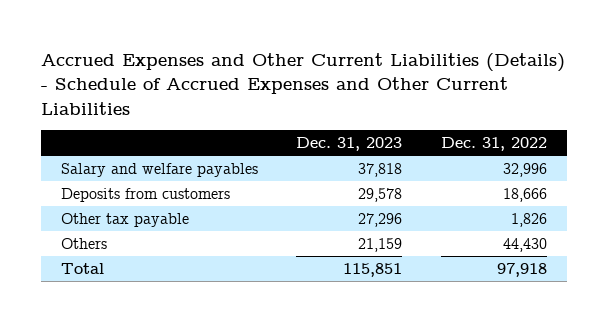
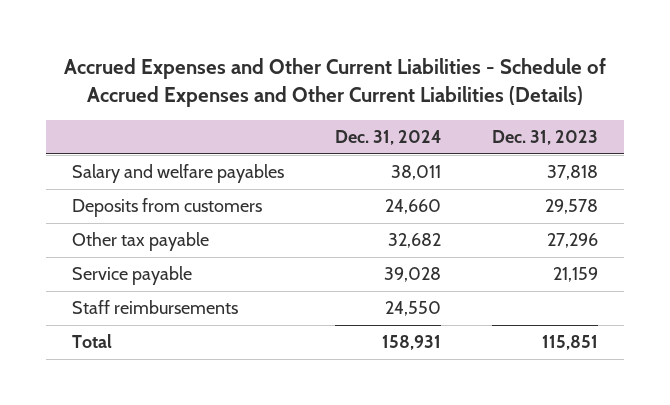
- Accrued Expenses and Other Current Liabilities (Details) - Schedule of Accrued Expenses and Other Current Liabilities
+ Accrued Expenses and Other Current Liabilities - Schedule of Accrued Expenses and Other Current Liabilities (Details)
- | Dec. 31, 2023 | Dec. 31, 2022
+ | Dec. 31, 2024 | Dec. 31, 2023
- Others | 21,159 | 44,430
+ Service payable | 39,028 | 21,159
+ Staff reimbursements | 24,550 |

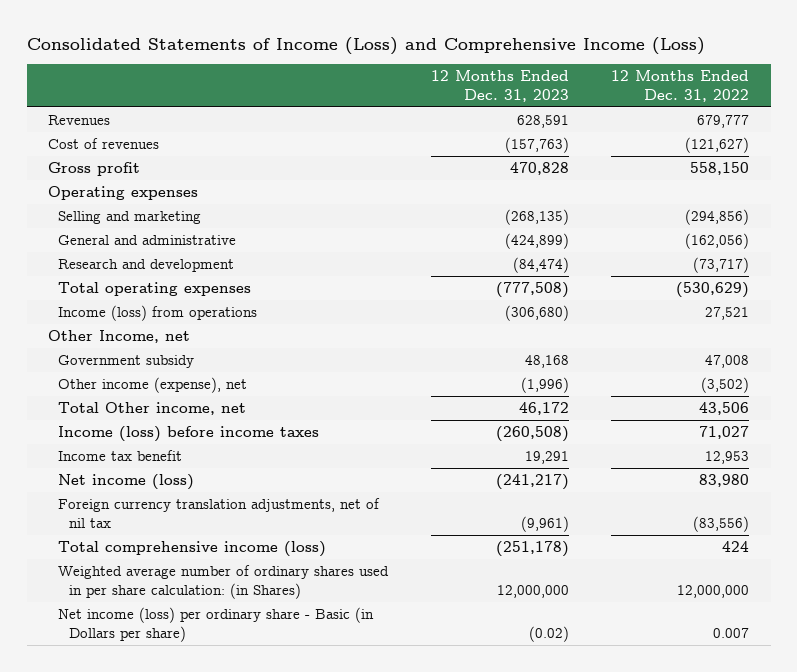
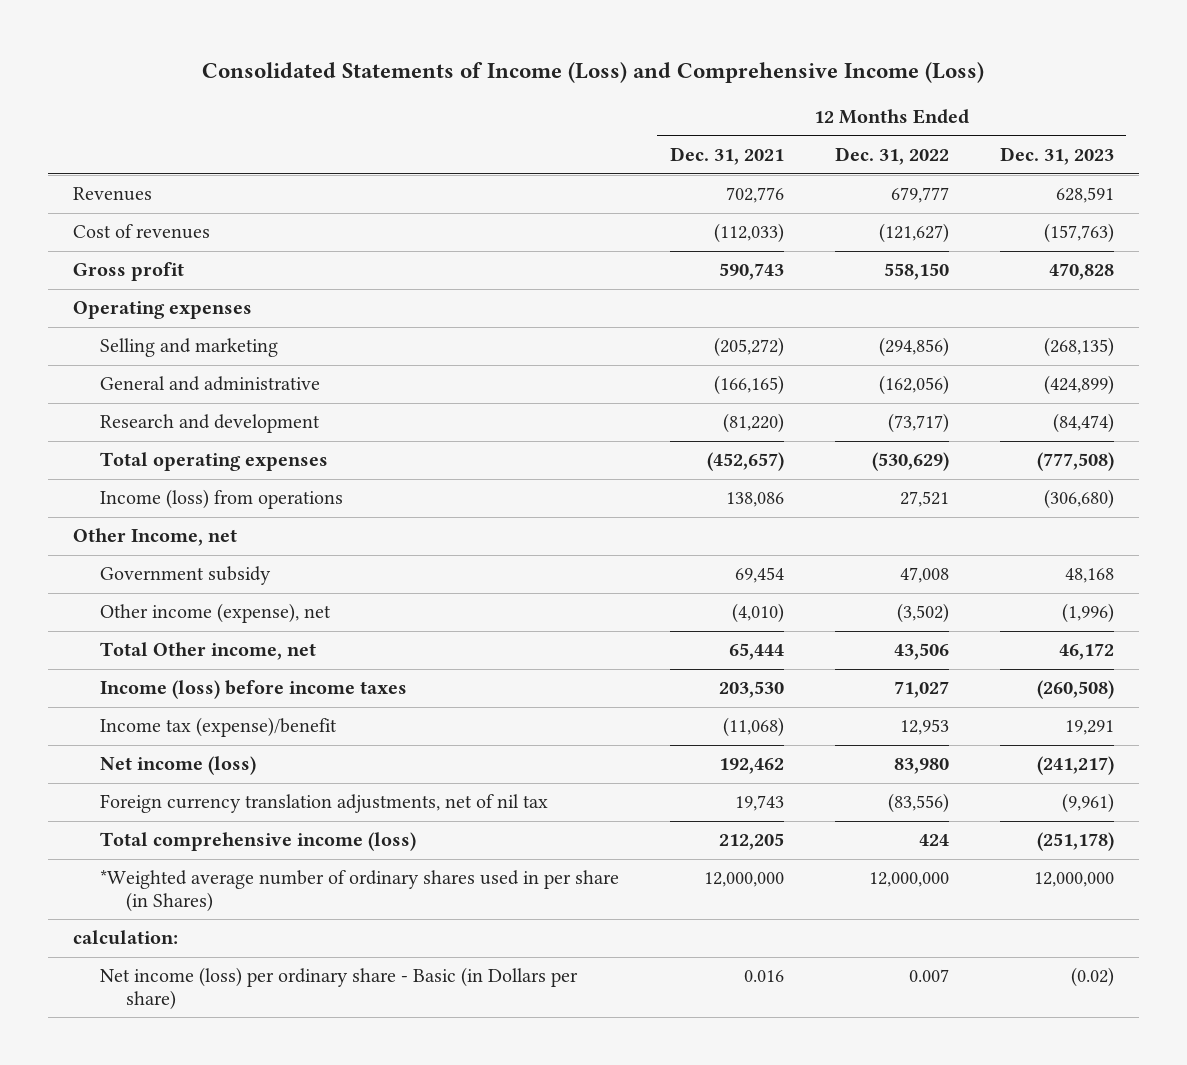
- | 12 Months Ended Dec. 31, 2023 | 12 Months Ended Dec. 31, 2022
+ | 12 Months Ended Dec. 31, 2021 | 12 Months Ended Dec. 31, 2022 | 12 Months Ended Dec. 31, 2023
- Income tax benefit | 19,291 | 12,953
+ Income tax (expense)/benefit | (11,068) | 12,953 | 19,291
- Weighted average number of ordinary shares used in per share calculation: (in Shares) | 12,000,000 | 12,000,000
+ *Weighted average number of ordinary shares used in per share (in Shares) | 12,000,000 | 12,000,000 | 12,000,000
+ calculation:

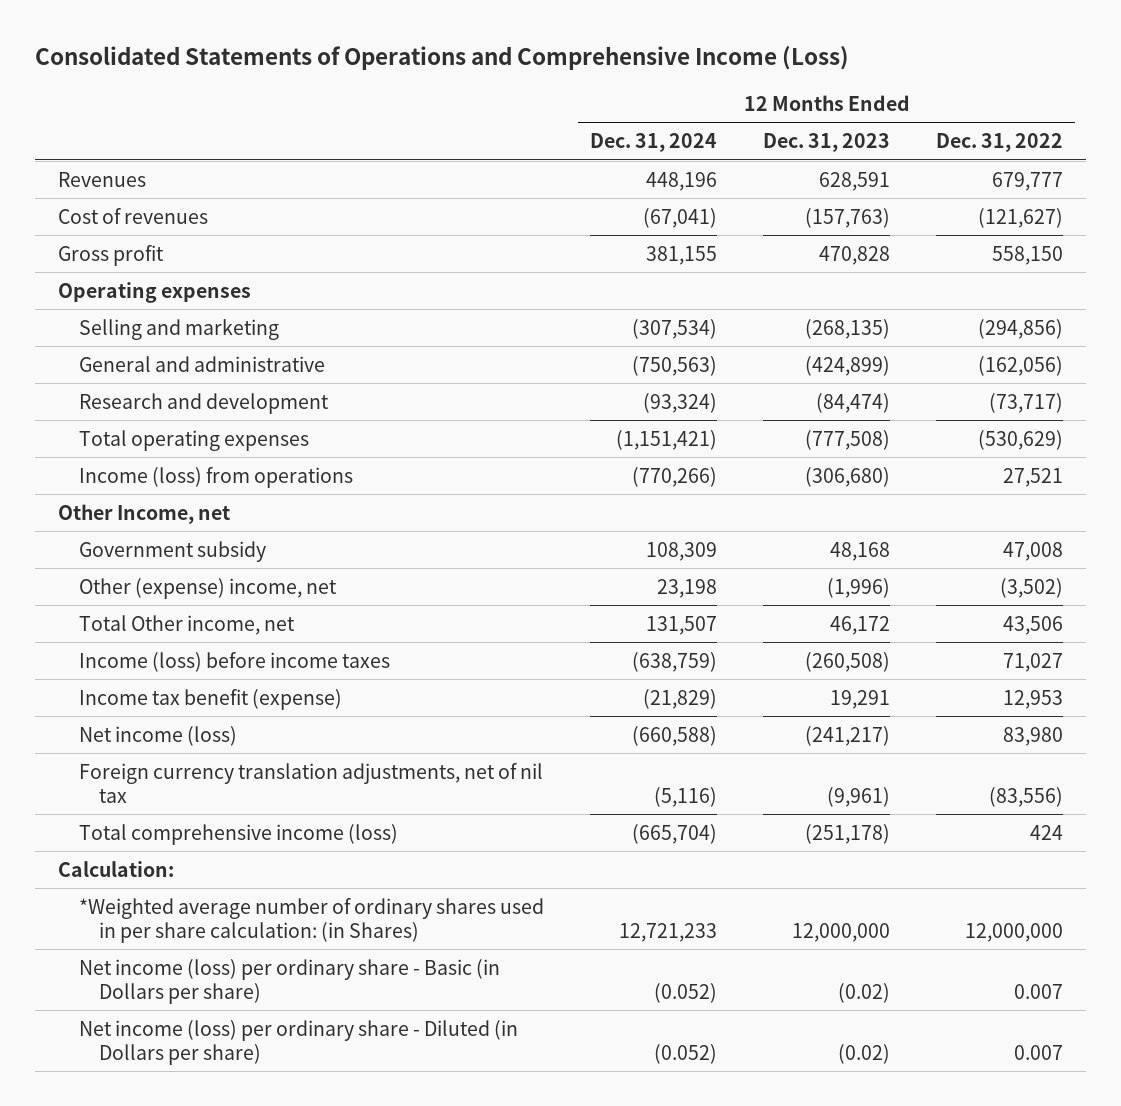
- Consolidated Statements of Income (Loss) and Comprehensive Income (Loss)
+ Consolidated Statements of Operations and Comprehensive Income (Loss)
- | 12 Months Ended Dec. 31, 2021 | 12 Months Ended Dec. 31, 2022 | 12 Months Ended Dec. 31, 2023
+ | 12 Months Ended Dec. 31, 2024 | 12 Months Ended Dec. 31, 2023 | 12 Months Ended Dec. 31, 2022
- Other income (expense), net | (4,010) | (3,502) | (1,996)
+ Other (expense) income, net | 23,198 | (1,996) | (3,502)
- Income tax (expense)/benefit | (11,068) | 12,953 | 19,291
+ Income tax benefit (expense) | (21,829) | 19,291 | 12,953
- *Weighted average number of ordinary shares used in per share (in Shares) | 12,000,000 | 12,000,000 | 12,000,000
- calculation:
+ Calculation:
+ *Weighted average number of ordinary shares used in per share calculation: (in Shares) | 12,721,233 | 12,000,000 | 12,000,000
+ Net income (loss) per ordinary share - Diluted (in Dollars per share) | (0.052) | (0.02) | 0.007

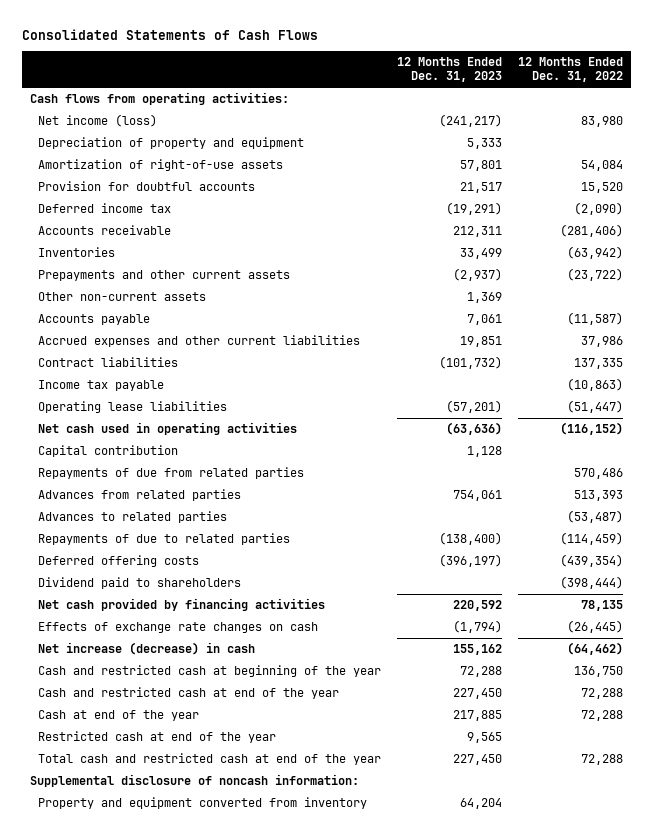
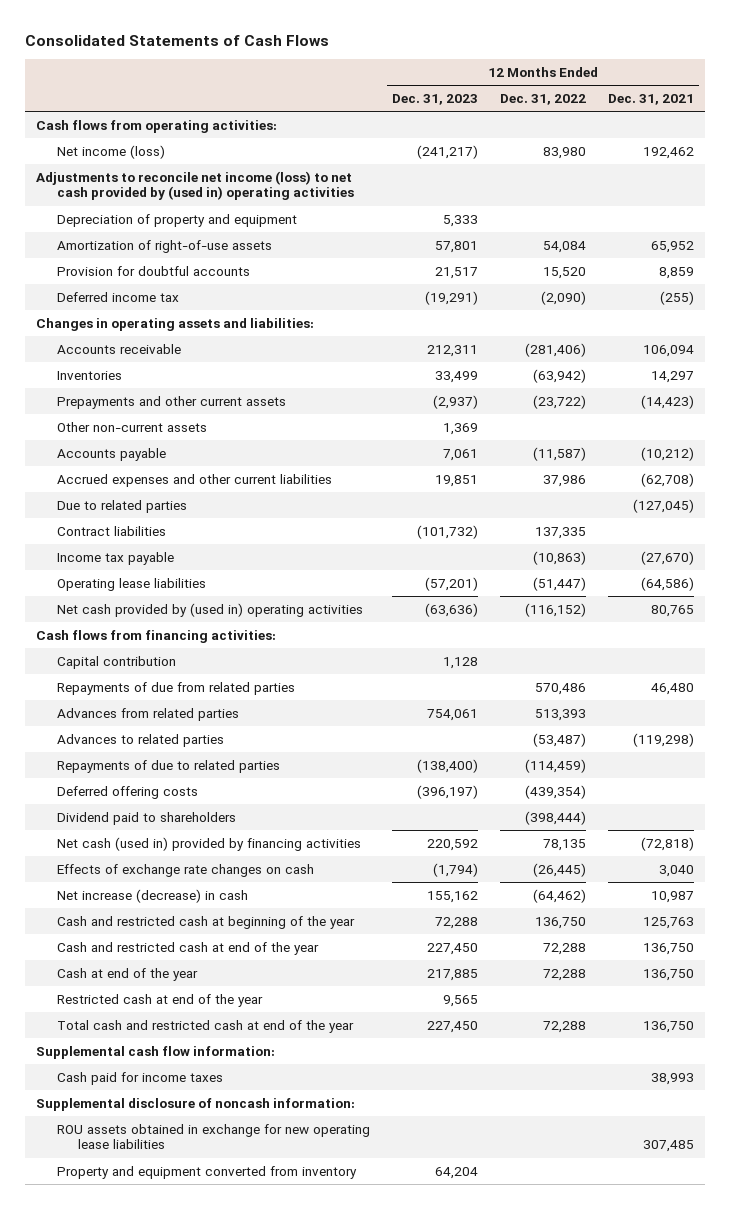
- | 12 Months Ended Dec. 31, 2023 | 12 Months Ended Dec. 31, 2022
+ | 12 Months Ended Dec. 31, 2023 | 12 Months Ended Dec. 31, 2022 | 12 Months Ended Dec. 31, 2021
+ Adjustments to reconcile net income (loss) to net cash provided by (used in) operating activities
+ Changes in operating assets and liabilities:
+ Due to related parties | | | (127,045)
- Net cash used in operating activities | (63,636) | (116,152)
+ Net cash provided by (used in) operating activities | (63,636) | (116,152) | 80,765
+ Cash flows from financing activities:
- Net cash provided by financing activities | 220,592 | 78,135
+ Net cash (used in) provided by financing activities | 220,592 | 78,135 | (72,818)
+ Supplemental cash flow information:
+ Cash paid for income taxes | | | 38,993
+ ROU assets obtained in exchange for new operating lease liabilities | | | 307,485

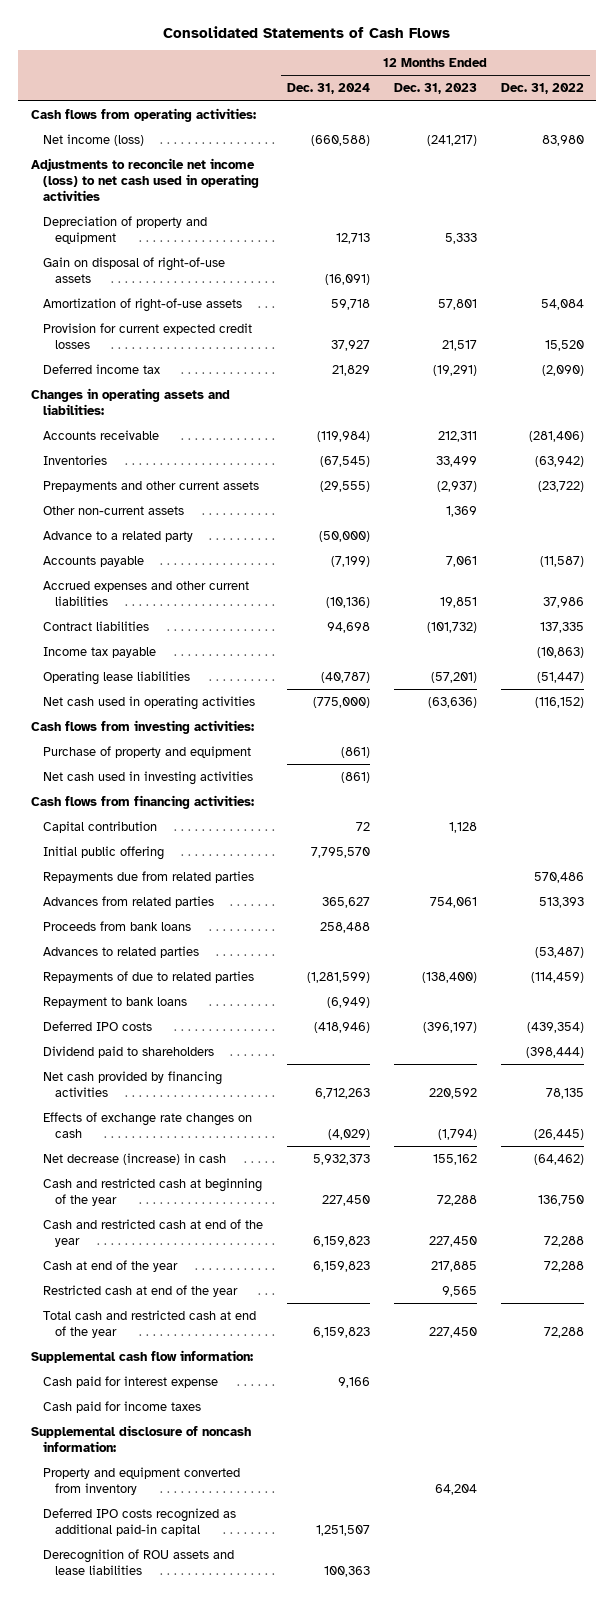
- | 12 Months Ended Dec. 31, 2023 | 12 Months Ended Dec. 31, 2022 | 12 Months Ended Dec. 31, 2021
+ | 12 Months Ended Dec. 31, 2024 | 12 Months Ended Dec. 31, 2023 | 12 Months Ended Dec. 31, 2022
- Adjustments to reconcile net income (loss) to net cash provided by (used in) operating activities
+ Adjustments to reconcile net income (loss) to net cash used in operating activities
+ Gain on disposal of right-of-use assets | (16,091) | |
- Provision for doubtful accounts | 21,517 | 15,520 | 8,859
+ Provision for current expected credit losses | 37,927 | 21,517 | 15,520
+ Advance to a related party | (50,000) | |
- Due to related parties | | | (127,045)
- Net cash provided by (used in) operating activities | (63,636) | (116,152) | 80,765
+ Net cash used in operating activities | (775,000) | (63,636) | (116,152)
+ Cash flows from investing activities:
+ Purchase of property and equipment | (861) | |
+ Net cash used in investing activities | (861) | |
- Repayments of due from related parties | | 570,486 | 46,480
+ Initial public offering | 7,795,570 | |
+ Repayments due from related parties | | | 570,486
+ Proceeds from bank loans | 258,488 | |
- Deferred offering costs | (396,197) | (439,354) |
+ Repayment to bank loans | (6,949) | |
+ Deferred IPO costs | (418,946) | (396,197) | (439,354)
- Net cash (used in) provided by financing activities | 220,592 | 78,135 | (72,818)
+ Net cash provided by financing activities | 6,712,263 | 220,592 | 78,135
- Net increase (decrease) in cash | 155,162 | (64,462) | 10,987
+ Net decrease (increase) in cash | 5,932,373 | 155,162 | (64,462)
+ Cash paid for interest expense | 9,166 | |
- ROU assets obtained in exchange for new operating lease liabilities | | | 307,485
+ Deferred IPO costs recognized as additional paid-in capital | 1,251,507 | |
+ Derecognition of ROU assets and lease liabilities | 100,363 | |

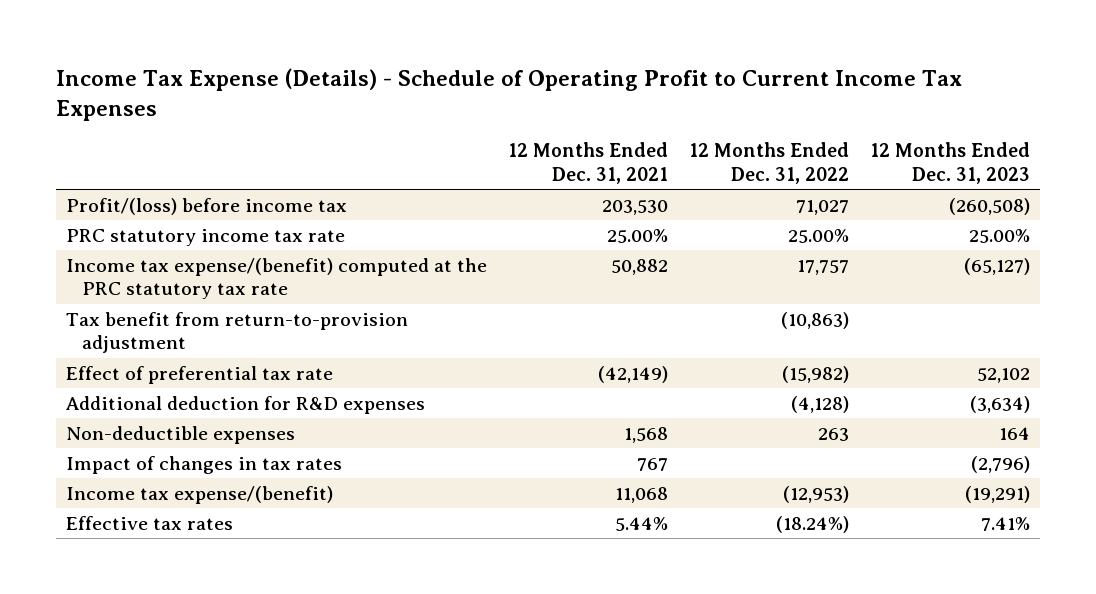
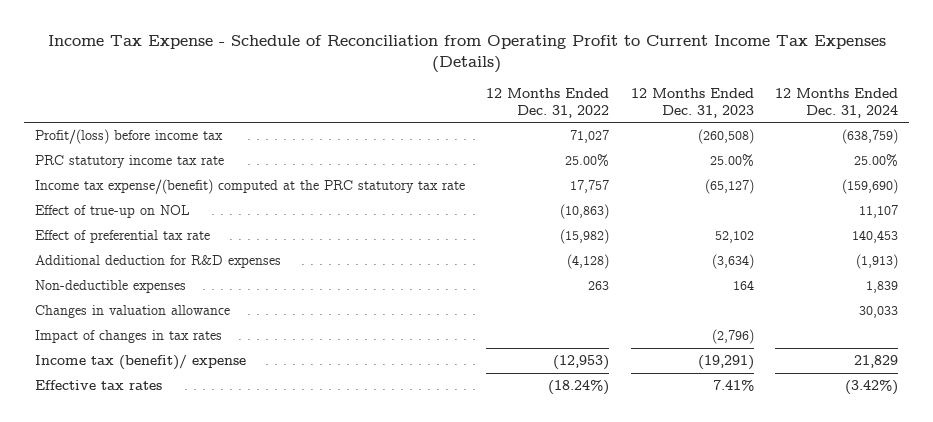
- Income Tax Expense (Details) - Schedule of Operating Profit to Current Income Tax Expenses
+ Income Tax Expense - Schedule of Reconciliation from Operating Profit to Current Income Tax Expenses (Details)
- | 12 Months Ended Dec. 31, 2021 | 12 Months Ended Dec. 31, 2022 | 12 Months Ended Dec. 31, 2023
+ | 12 Months Ended Dec. 31, 2022 | 12 Months Ended Dec. 31, 2023 | 12 Months Ended Dec. 31, 2024
- Tax benefit from return-to-provision adjustment | | (10,863) |
+ Effect of true-up on NOL | (10,863) | | 11,107
+ Changes in valuation allowance | | | 30,033
- Income tax expense/(benefit) | 11,068 | (12,953) | (19,291)
+ Income tax (benefit)/ expense | (12,953) | (19,291) | 21,829

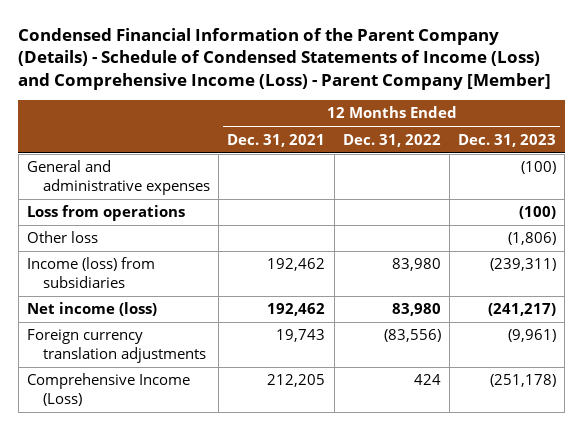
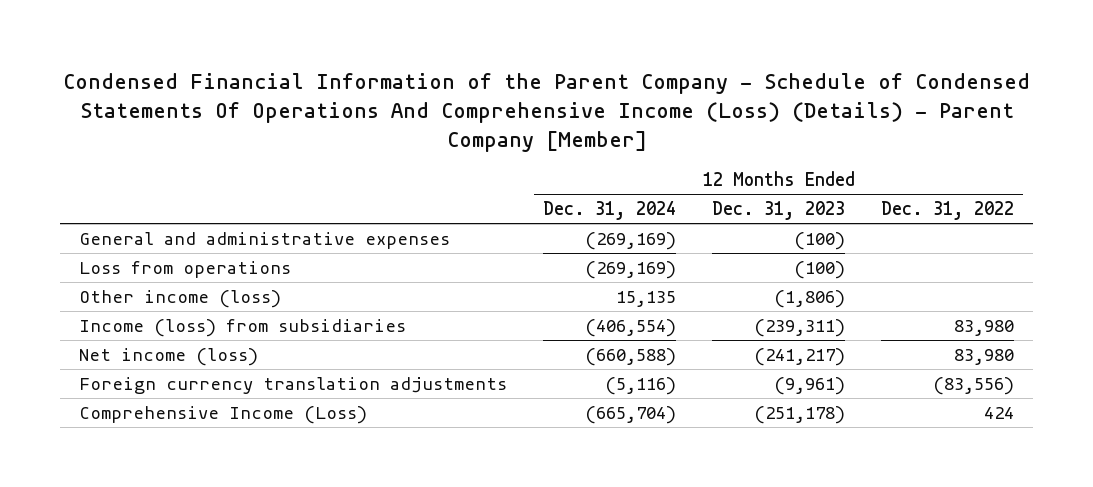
- Condensed Financial Information of the Parent Company (Details) - Schedule of Condensed Statements of Income (Loss) and Comprehensive Income (Loss) - Parent Company [Member]
+ Condensed Financial Information of the Parent Company - Schedule of Condensed Statements Of Operations And Comprehensive Income (Loss) (Details) - Parent Company [Member]
- | 12 Months Ended Dec. 31, 2021 | 12 Months Ended Dec. 31, 2022 | 12 Months Ended Dec. 31, 2023
+ | 12 Months Ended Dec. 31, 2024 | 12 Months Ended Dec. 31, 2023 | 12 Months Ended Dec. 31, 2022
- Other loss | | | (1,806)
+ Other income (loss) | 15,135 | (1,806) |

